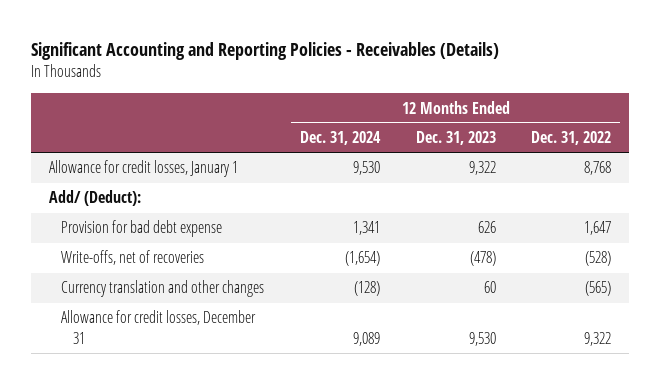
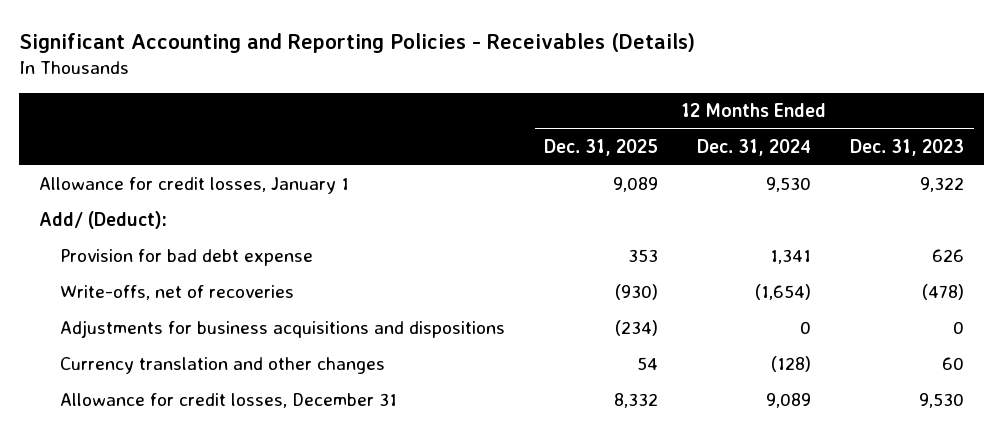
- | 12 Months Ended Dec. 31, 2024 | 12 Months Ended Dec. 31, 2023 | 12 Months Ended Dec. 31, 2022
+ | 12 Months Ended Dec. 31, 2025 | 12 Months Ended Dec. 31, 2024 | 12 Months Ended Dec. 31, 2023
+ Adjustments for business acquisitions and dispositions | (234) | 0 | 0

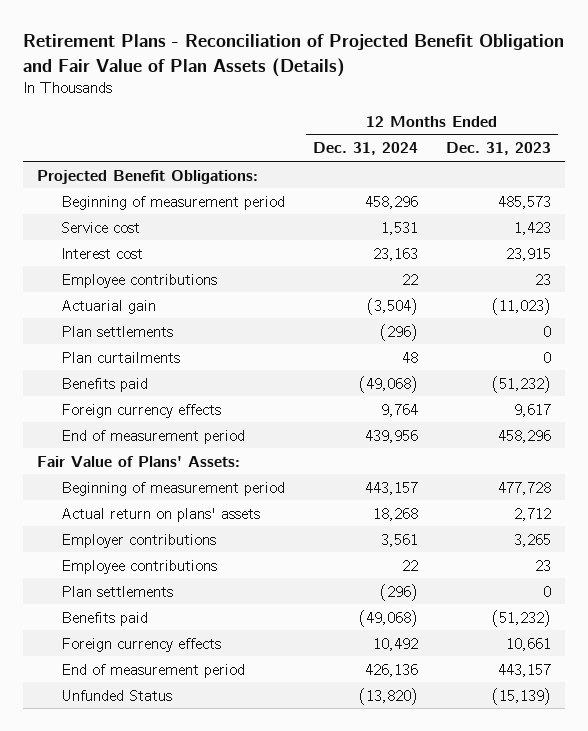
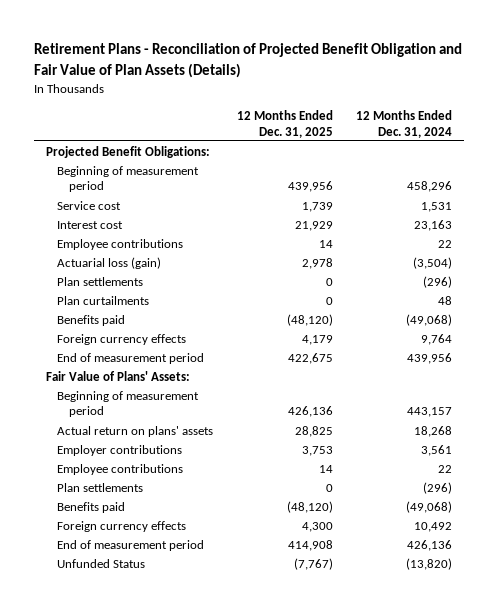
- | 12 Months Ended Dec. 31, 2024 | 12 Months Ended Dec. 31, 2023
+ | 12 Months Ended Dec. 31, 2025 | 12 Months Ended Dec. 31, 2024
- Actuarial gain | (3,504) | (11,023)
+ Actuarial loss (gain) | 2,978 | (3,504)

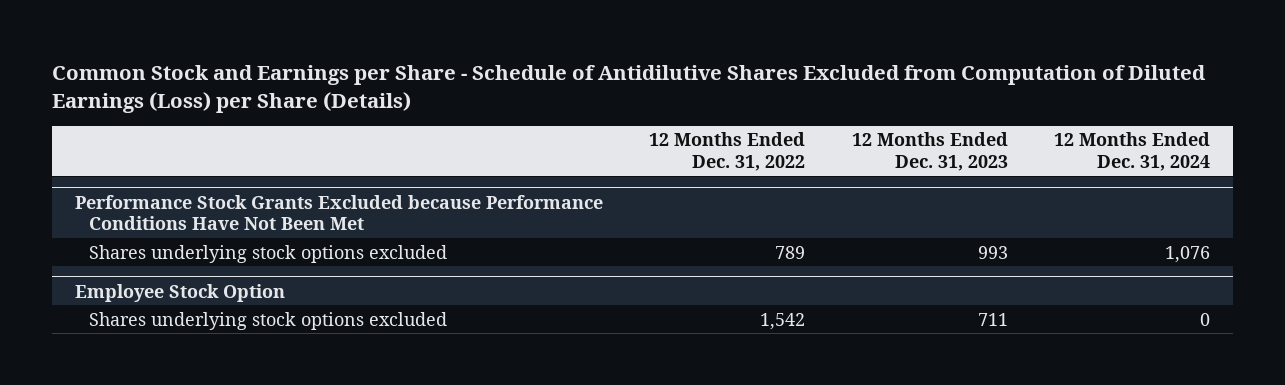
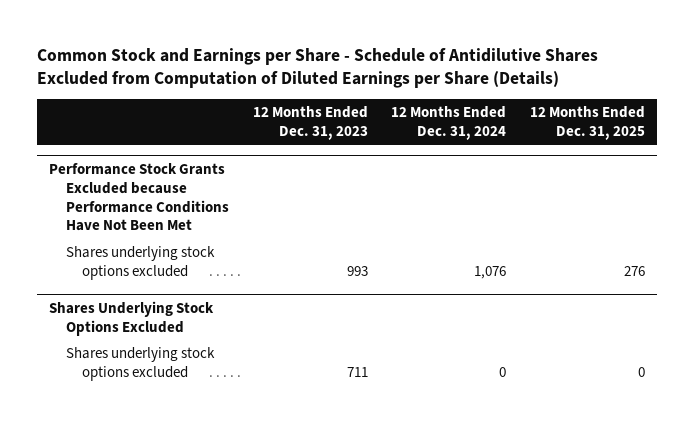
- Common Stock and Earnings per Share - Schedule of Antidilutive Shares Excluded from Computation of Diluted Earnings (Loss) per Share (Details)
+ Common Stock and Earnings per Share - Schedule of Antidilutive Shares Excluded from Computation of Diluted Earnings per Share (Details)
- | 12 Months Ended Dec. 31, 2022 | 12 Months Ended Dec. 31, 2023 | 12 Months Ended Dec. 31, 2024
+ | 12 Months Ended Dec. 31, 2023 | 12 Months Ended Dec. 31, 2024 | 12 Months Ended Dec. 31, 2025
- Employee Stock Option
+ Shares Underlying Stock Options Excluded

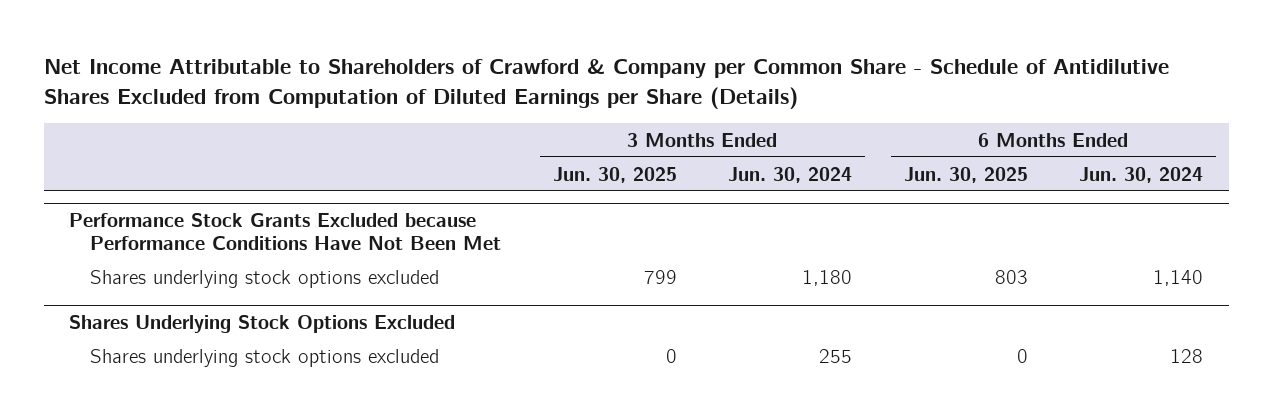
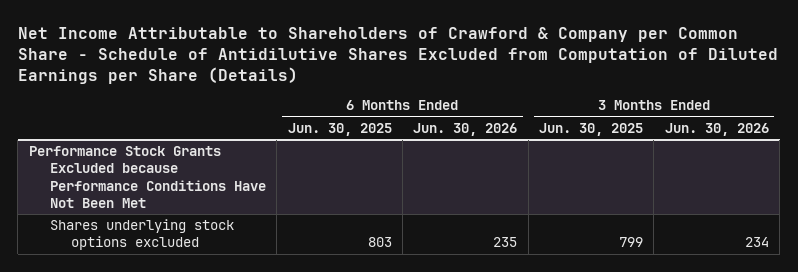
- | 3 Months Ended Jun. 30, 2025 | 3 Months Ended Jun. 30, 2024 | 6 Months Ended Jun. 30, 2025 | 6 Months Ended Jun. 30, 2024
+ | 6 Months Ended Jun. 30, 2025 | 6 Months Ended Jun. 30, 2026 | 3 Months Ended Jun. 30, 2025 | 3 Months Ended Jun. 30, 2026
- Shares Underlying Stock Options Excluded
- Shares underlying stock options excluded | 0 | 255 | 0 | 128

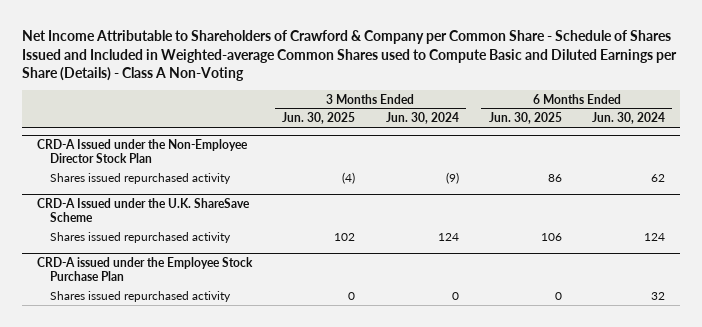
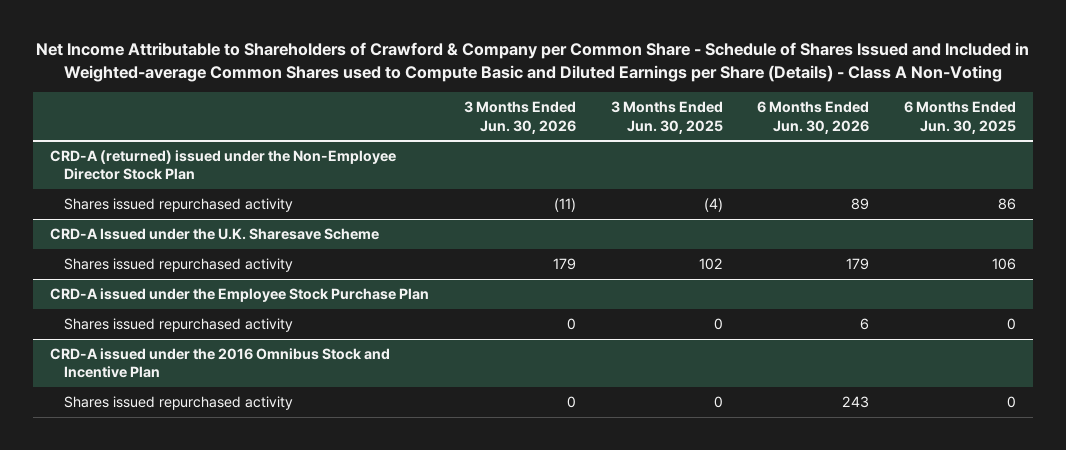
- | 3 Months Ended Jun. 30, 2025 | 3 Months Ended Jun. 30, 2024 | 6 Months Ended Jun. 30, 2025 | 6 Months Ended Jun. 30, 2024
+ | 3 Months Ended Jun. 30, 2026 | 3 Months Ended Jun. 30, 2025 | 6 Months Ended Jun. 30, 2026 | 6 Months Ended Jun. 30, 2025
- CRD-A Issued under the Non-Employee Director Stock Plan
+ CRD-A (returned) issued under the Non-Employee Director Stock Plan
- CRD-A Issued under the U.K. ShareSave Scheme
+ CRD-A Issued under the U.K. Sharesave Scheme
+ CRD-A issued under the 2016 Omnibus Stock and Incentive Plan
+ Shares issued repurchased activity | 0 | 0 | 243 | 0

